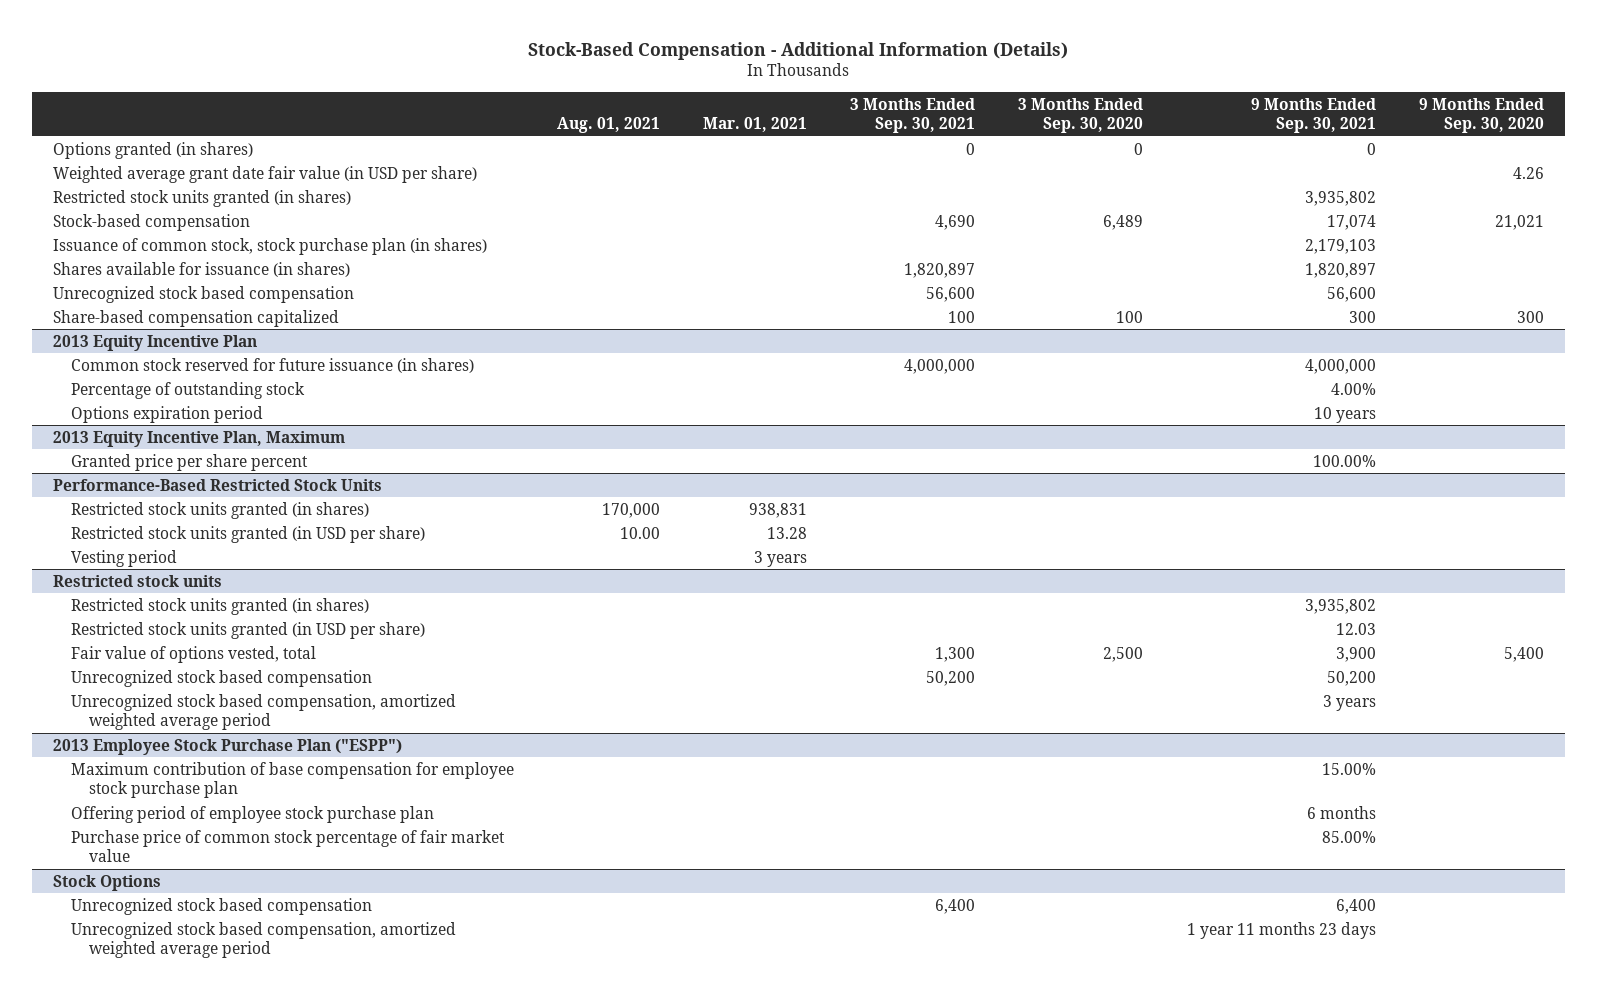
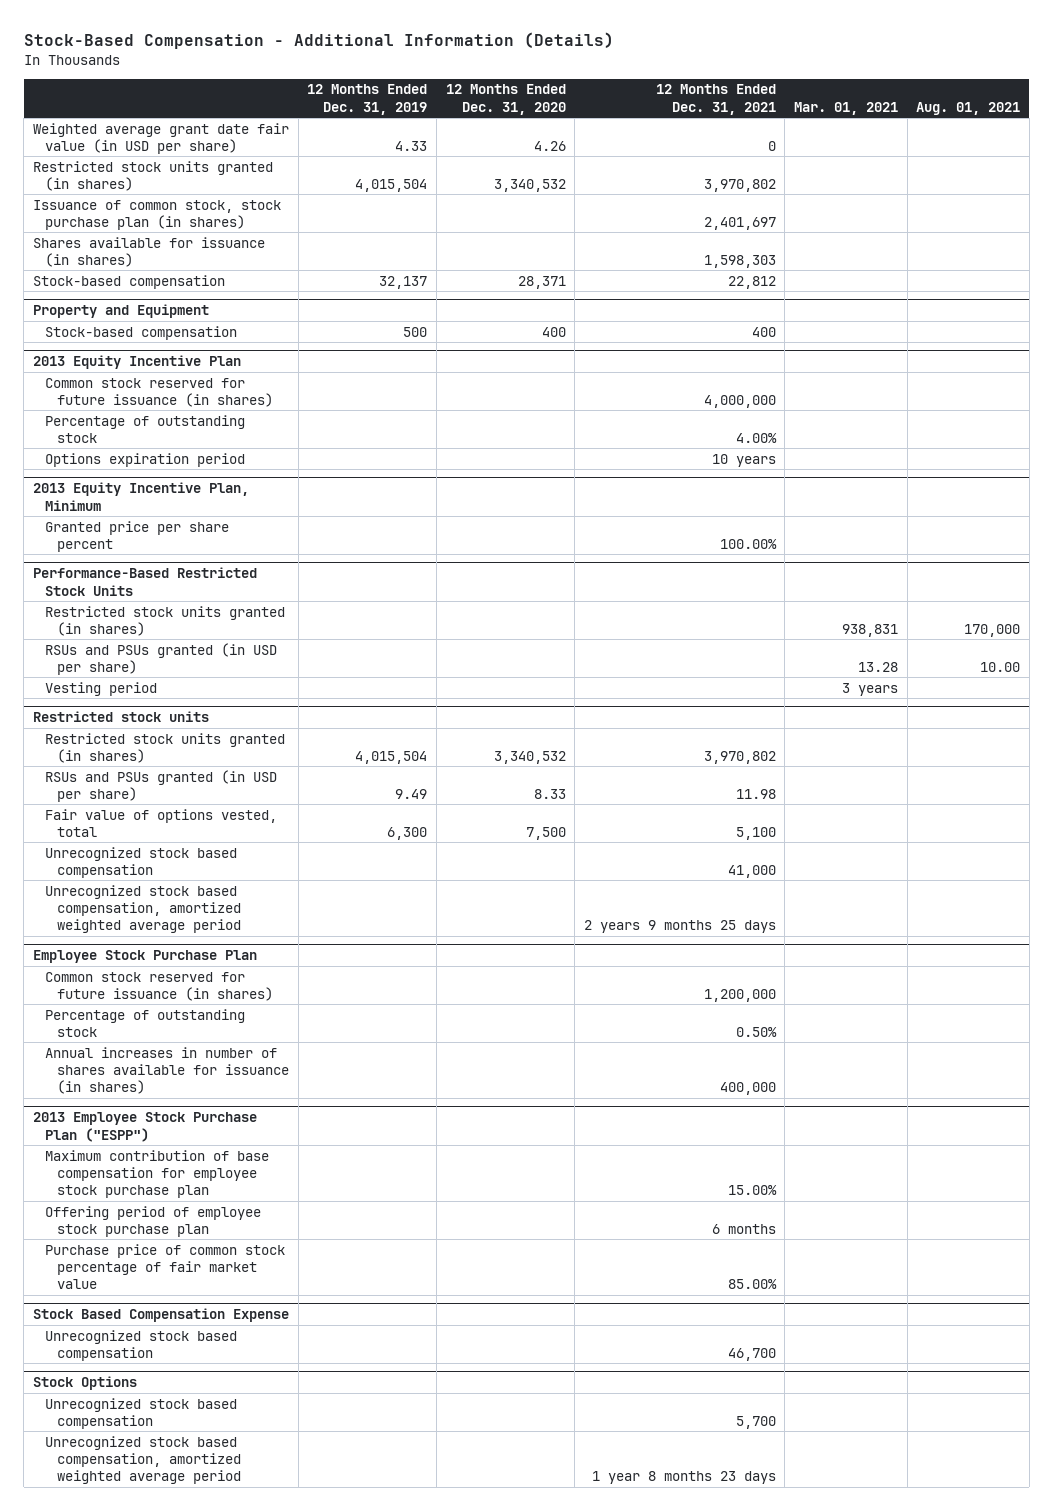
- | Aug. 01, 2021 | Mar. 01, 2021 | 3 Months Ended Sep. 30, 2021 | 3 Months Ended Sep. 30, 2020 | 9 Months Ended Sep. 30, 2021 | 9 Months Ended Sep. 30, 2020
+ | 12 Months Ended Dec. 31, 2019 | 12 Months Ended Dec. 31, 2020 | 12 Months Ended Dec. 31, 2021 | Mar. 01, 2021 | Aug. 01, 2021
- Options granted (in shares) | | | 0 | 0 | 0 |
- Unrecognized stock based compensation | | | 56,600 | | 56,600 |
- Share-based compensation capitalized | | | 100 | 100 | 300 | 300
moved down: Stock-based compensation | 32,137 | 28,371 | 22,812 | |
+ Property and Equipment
+ Stock-based compensation | 500 | 400 | 400 | |
- 2013 Equity Incentive Plan, Maximum
+ 2013 Equity Incentive Plan, Minimum
@ Performance-Based Restricted Stock Units
- Restricted stock units granted (in USD per share) | 10.00 | 13.28 | | | |
+ RSUs and PSUs granted (in USD per share) | | | | 13.28 | 10.00
@ Restricted stock units
- Restricted stock units granted (in USD per share) | | | | | 12.03 |
+ RSUs and PSUs granted (in USD per share) | 9.49 | 8.33 | 11.98 | |
+ Employee Stock Purchase Plan
+ Common stock reserved for future issuance (in shares) | | | 1,200,000 | |
+ Percentage of outstanding stock | | | 0.50% | |
+ Annual increases in number of shares available for issuance (in shares) | | | 400,000 | |
+ Stock Based Compensation Expense
+ Unrecognized stock based compensation | | | 46,700 | |

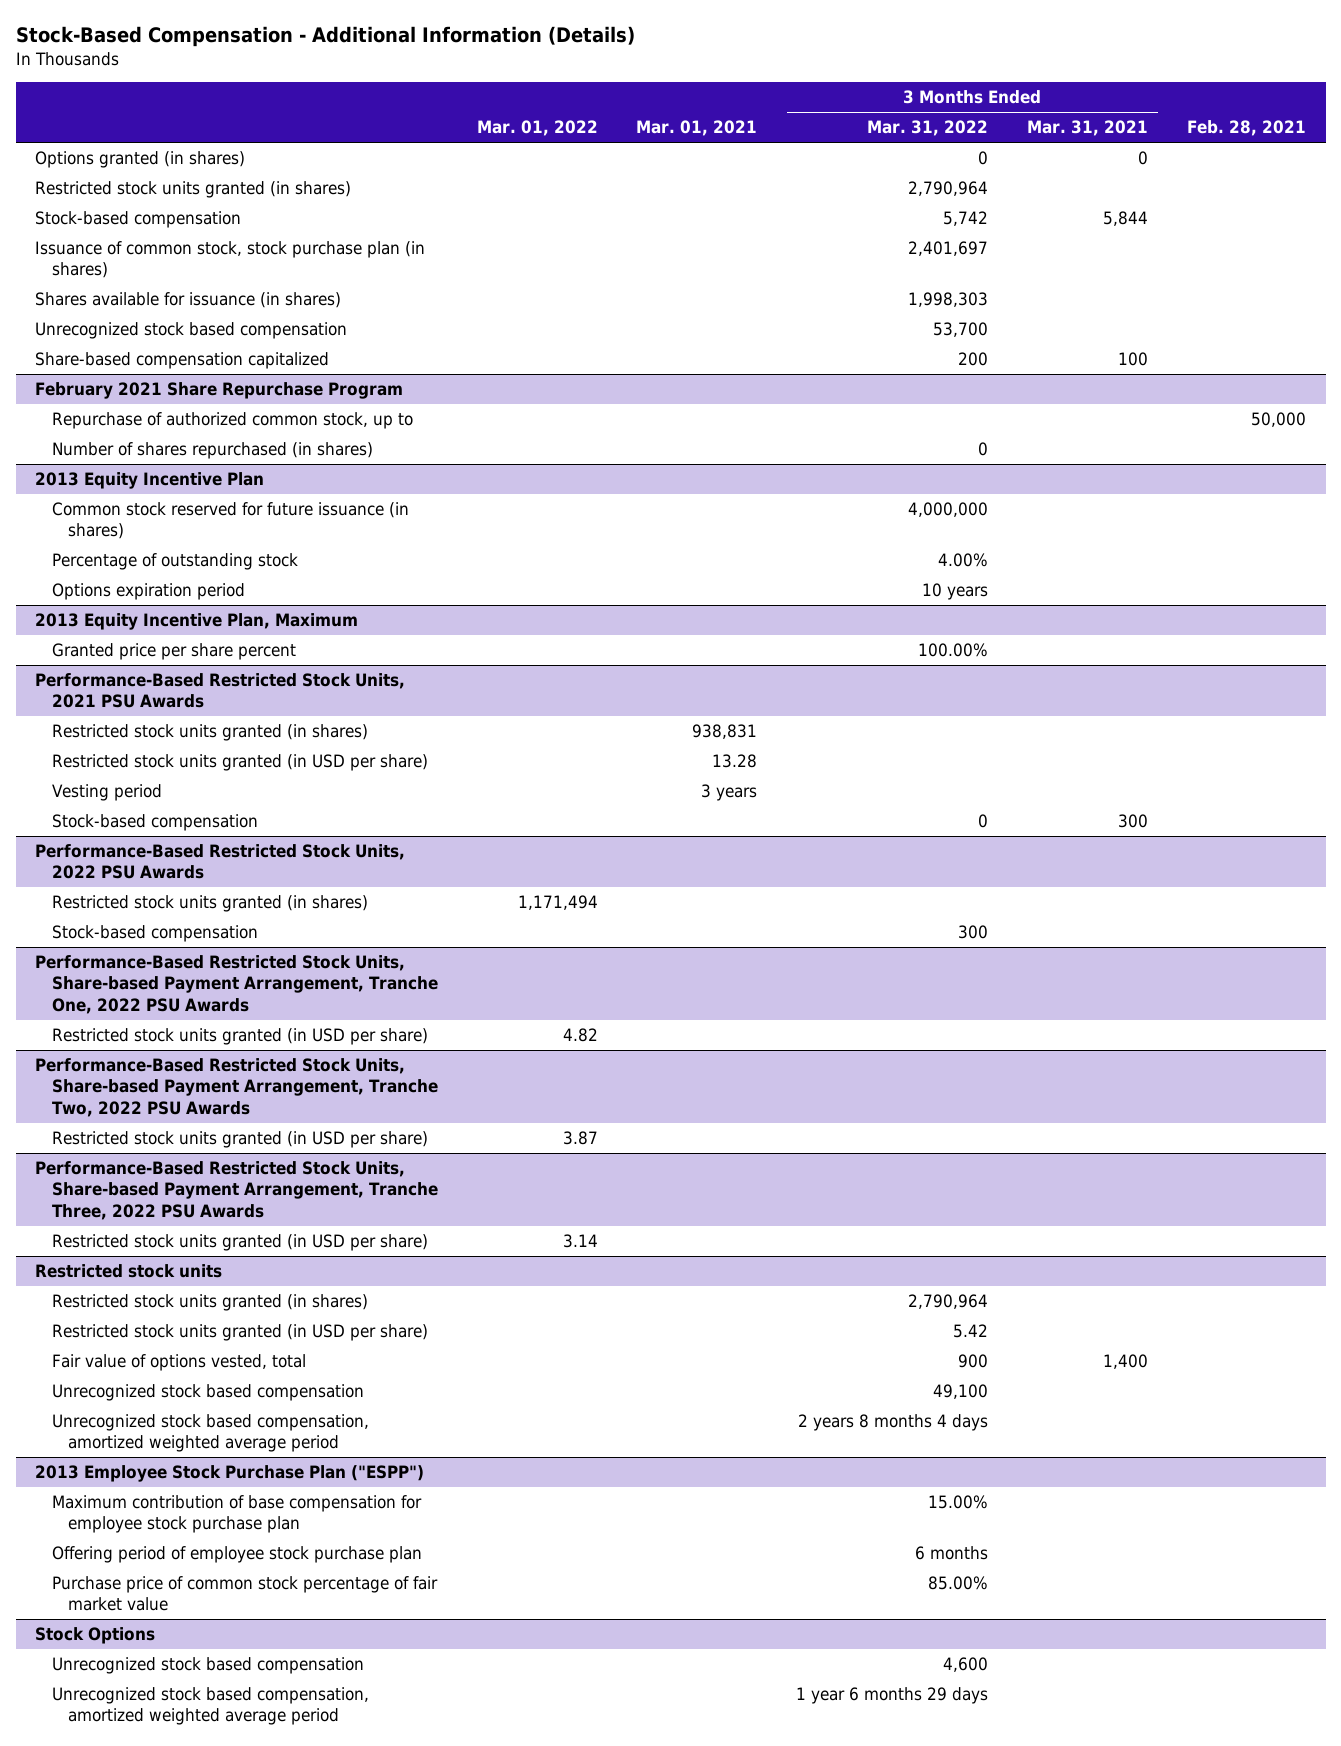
- | 12 Months Ended Dec. 31, 2019 | 12 Months Ended Dec. 31, 2020 | 12 Months Ended Dec. 31, 2021 | Mar. 01, 2021 | Aug. 01, 2021
+ | Mar. 01, 2022 | Mar. 01, 2021 | 3 Months Ended Mar. 31, 2022 | 3 Months Ended Mar. 31, 2021 | Feb. 28, 2021
- Weighted average grant date fair value (in USD per share) | 4.33 | 4.26 | 0 | |
+ Options granted (in shares) | | | 0 | 0 |
moved up: Stock-based compensation | | | 5,742 | 5,844 |
- Property and Equipment
- Stock-based compensation | 500 | 400 | 400 | |
+ Unrecognized stock based compensation | | | 53,700 | |
+ Share-based compensation capitalized | | | 200 | 100 |
+ February 2021 Share Repurchase Program
+ Repurchase of authorized common stock, up to | | | | | 50,000
+ Number of shares repurchased (in shares) | | | 0 | |
- 2013 Equity Incentive Plan, Minimum
+ 2013 Equity Incentive Plan, Maximum
- Performance-Based Restricted Stock Units
+ Performance-Based Restricted Stock Units, 2021 PSU Awards
- RSUs and PSUs granted (in USD per share) | | | | 13.28 | 10.00
+ Restricted stock units granted (in USD per share) | | 13.28 | | |
+ Stock-based compensation | | | 0 | 300 |
+ Performance-Based Restricted Stock Units, 2022 PSU Awards
+ Restricted stock units granted (in shares) | 1,171,494 | | | |
+ Stock-based compensation | | | 300 | |
+ Performance-Based Restricted Stock Units, Share-based Payment Arrangement, Tranche One, 2022 PSU Awards
+ Restricted stock units granted (in USD per share) | 4.82 | | | |
+ Performance-Based Restricted Stock Units, Share-based Payment Arrangement, Tranche Two, 2022 PSU Awards
+ Restricted stock units granted (in USD per share) | 3.87 | | | |
+ Performance-Based Restricted Stock Units, Share-based Payment Arrangement, Tranche Three, 2022 PSU Awards
+ Restricted stock units granted (in USD per share) | 3.14 | | | |
@ Restricted stock units
- RSUs and PSUs granted (in USD per share) | 9.49 | 8.33 | 11.98 | |
+ Restricted stock units granted (in USD per share) | | | 5.42 | |
- Employee Stock Purchase Plan
- Common stock reserved for future issuance (in shares) | | | 1,200,000 | |
- Percentage of outstanding stock | | | 0.50% | |
- Annual increases in number of shares available for issuance (in shares) | | | 400,000 | |
- Stock Based Compensation Expense
- Unrecognized stock based compensation | | | 46,700 | |

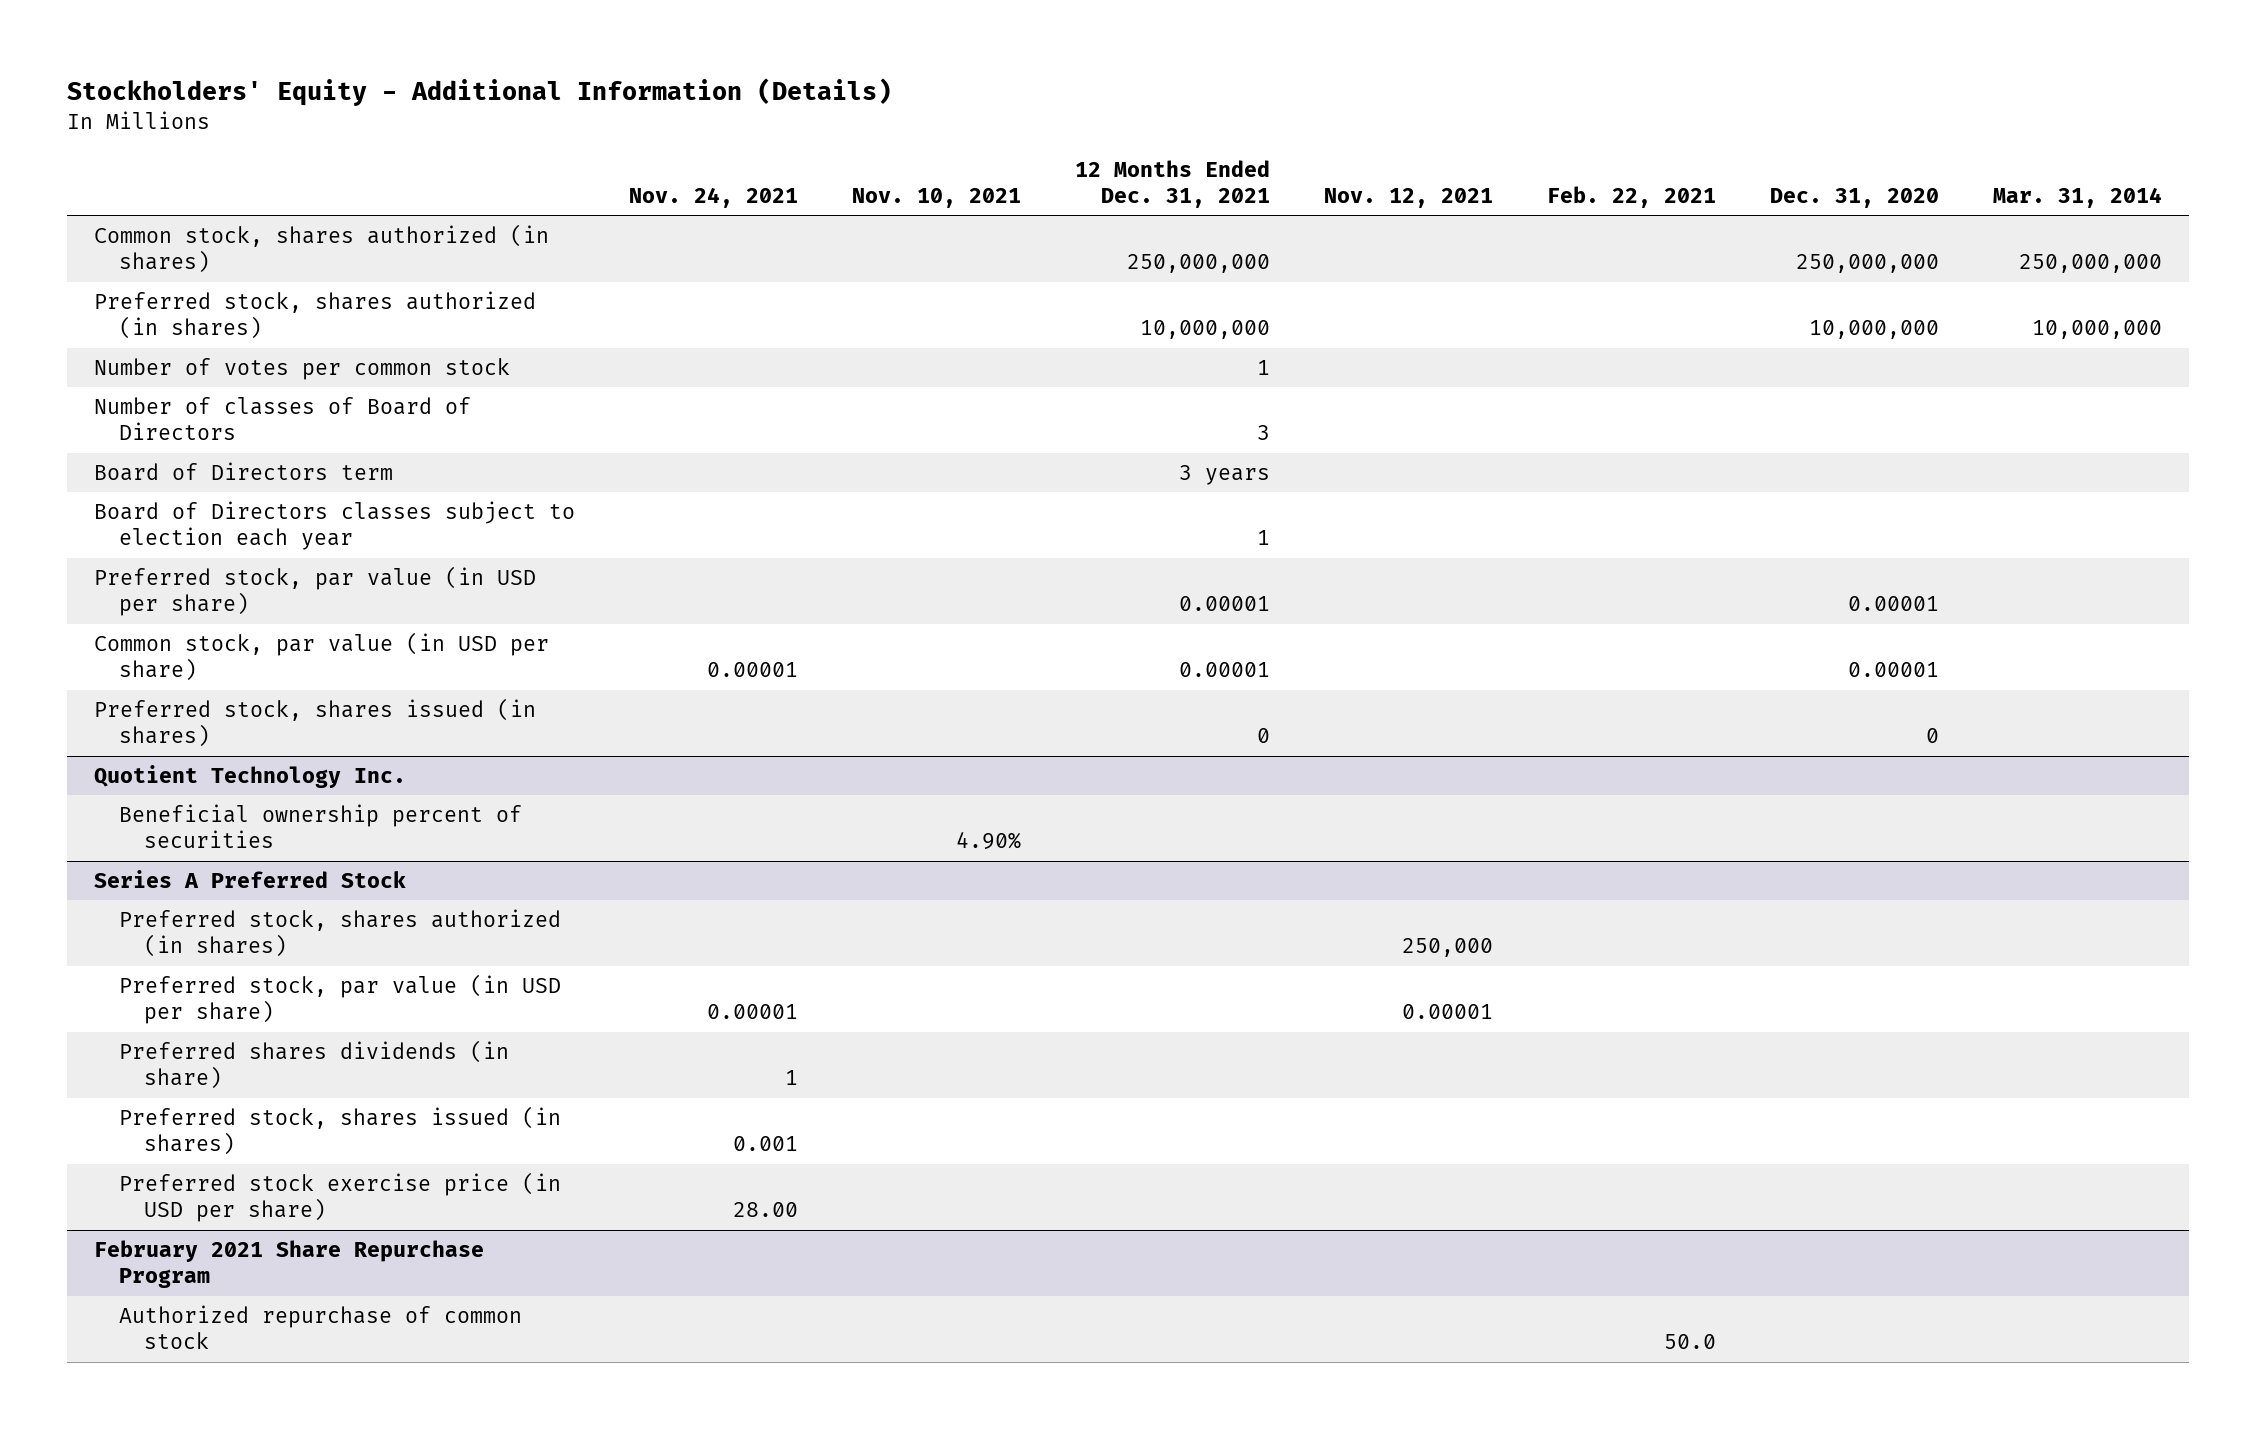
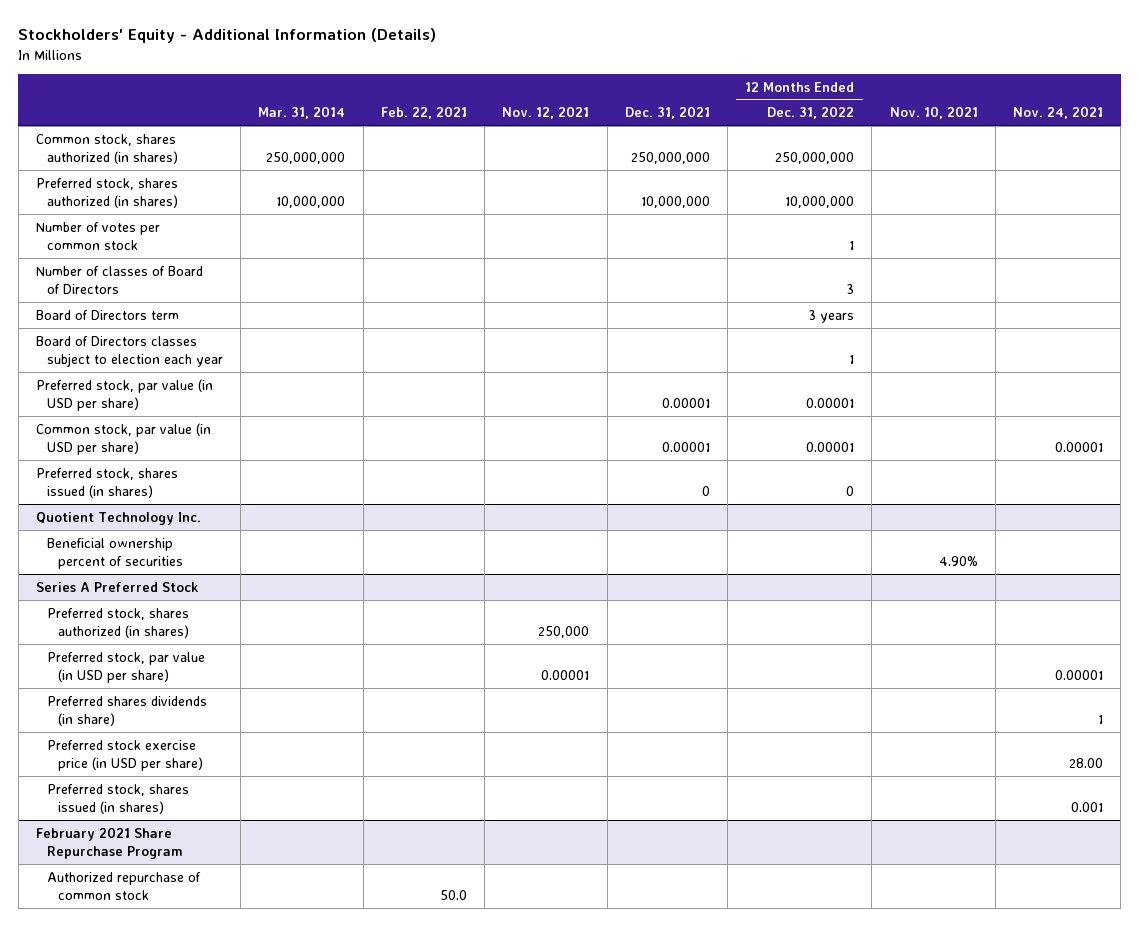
- | Nov. 24, 2021 | Nov. 10, 2021 | 12 Months Ended Dec. 31, 2021 | Nov. 12, 2021 | Feb. 22, 2021 | Dec. 31, 2020 | Mar. 31, 2014
+ | Mar. 31, 2014 | Feb. 22, 2021 | Nov. 12, 2021 | Dec. 31, 2021 | 12 Months Ended Dec. 31, 2022 | Nov. 10, 2021 | Nov. 24, 2021
@ Series A Preferred Stock
moved down: Preferred stock, shares issued (in shares) | | | | | | | 0.001

